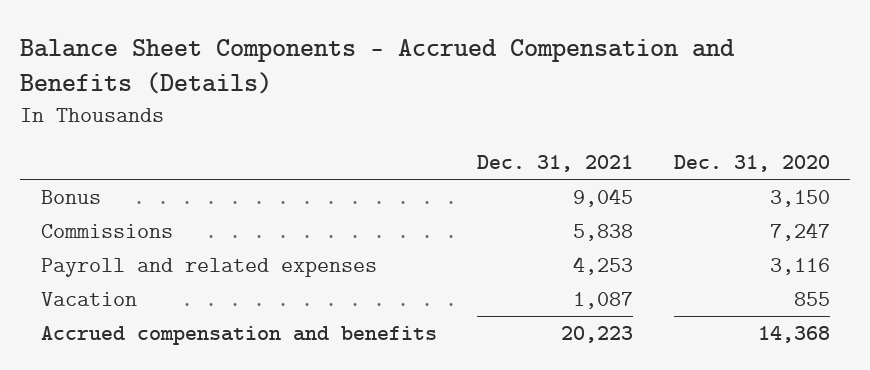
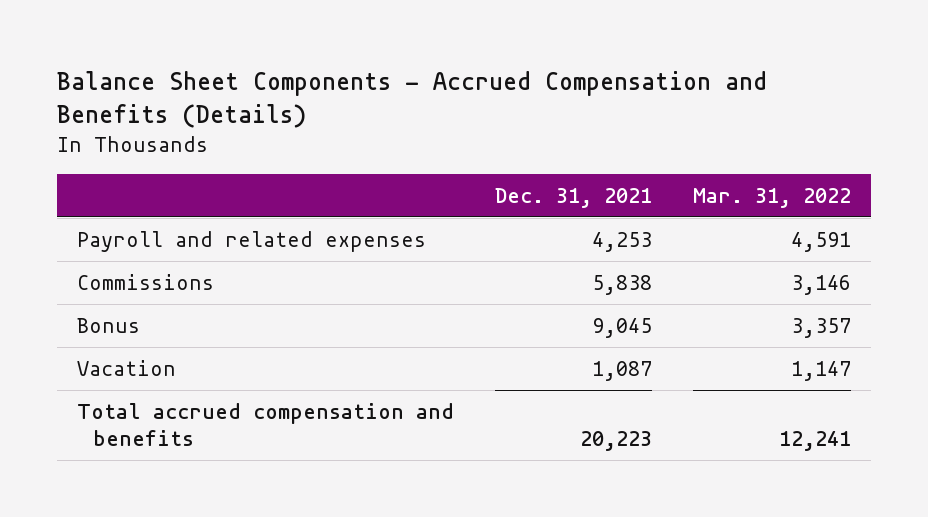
- | Dec. 31, 2021 | Dec. 31, 2020
+ | Dec. 31, 2021 | Mar. 31, 2022
moved down: Commissions | 5,838 | 3,146
moved down: Bonus | 9,045 | 3,357
- Accrued compensation and benefits | 20,223 | 14,368
+ Total accrued compensation and benefits | 20,223 | 12,241

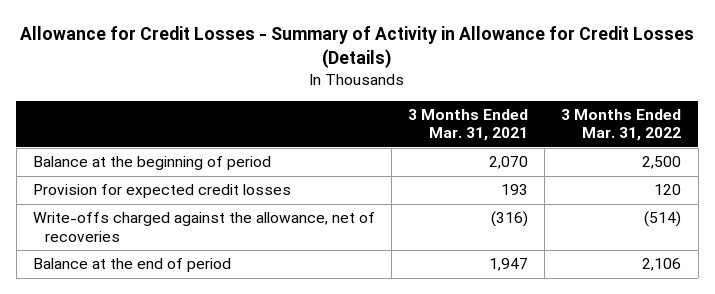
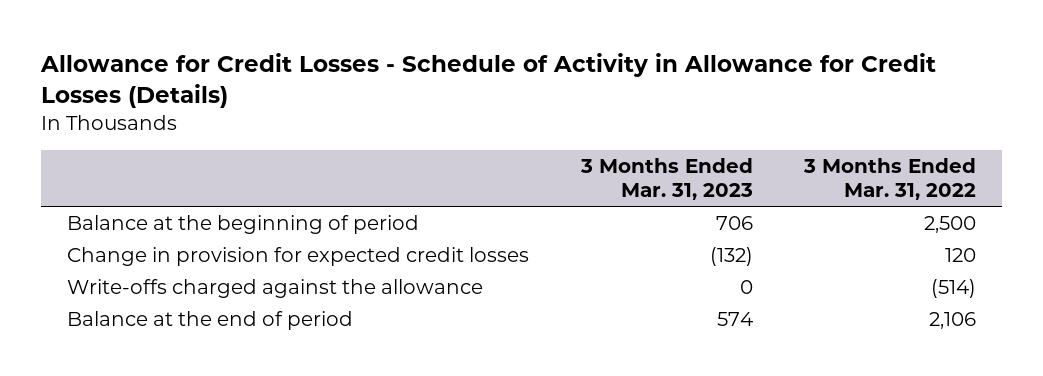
- Allowance for Credit Losses - Summary of Activity in Allowance for Credit Losses (Details)
+ Allowance for Credit Losses - Schedule of Activity in Allowance for Credit Losses (Details)
- | 3 Months Ended Mar. 31, 2021 | 3 Months Ended Mar. 31, 2022
+ | 3 Months Ended Mar. 31, 2023 | 3 Months Ended Mar. 31, 2022
- Provision for expected credit losses | 193 | 120
- Write-offs charged against the allowance, net of recoveries | (316) | (514)
+ Change in provision for expected credit losses | (132) | 120
+ Write-offs charged against the allowance | 0 | (514)

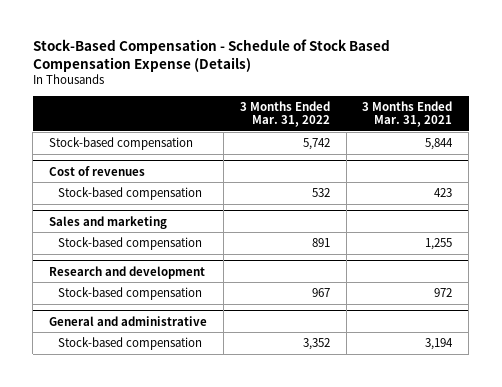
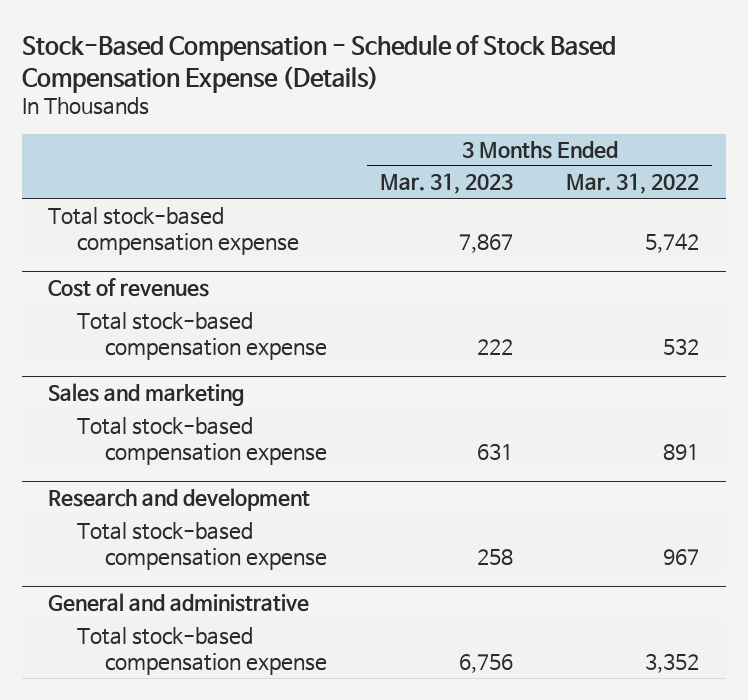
- | 3 Months Ended Mar. 31, 2022 | 3 Months Ended Mar. 31, 2021
+ | 3 Months Ended Mar. 31, 2023 | 3 Months Ended Mar. 31, 2022
- Stock-based compensation | 5,742 | 5,844
+ Total stock-based compensation expense | 7,867 | 5,742
@ Cost of revenues
- Stock-based compensation | 532 | 423
+ Total stock-based compensation expense | 222 | 532
@ Sales and marketing
- Stock-based compensation | 891 | 1,255
+ Total stock-based compensation expense | 631 | 891
@ Research and development
- Stock-based compensation | 967 | 972
+ Total stock-based compensation expense | 258 | 967
@ General and administrative
- Stock-based compensation | 3,352 | 3,194
+ Total stock-based compensation expense | 6,756 | 3,352

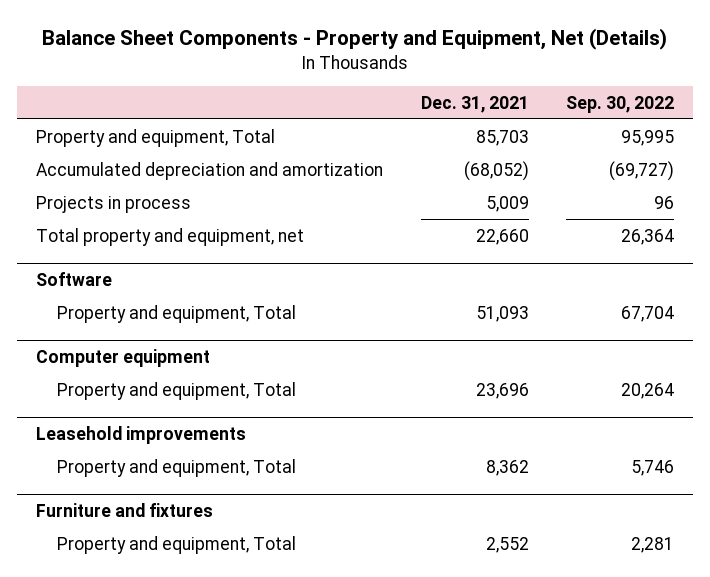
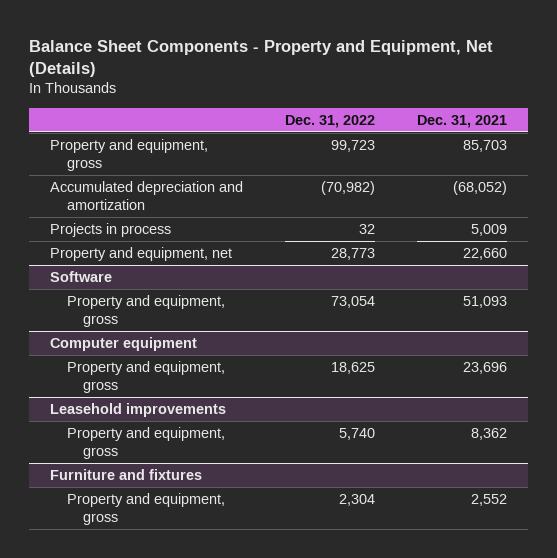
- | Dec. 31, 2021 | Sep. 30, 2022
+ | Dec. 31, 2022 | Dec. 31, 2021
- Property and equipment, Total | 85,703 | 95,995
+ Property and equipment, gross | 99,723 | 85,703
- Total property and equipment, net | 22,660 | 26,364
+ Property and equipment, net | 28,773 | 22,660
@ Software
- Property and equipment, Total | 51,093 | 67,704
+ Property and equipment, gross | 73,054 | 51,093
@ Computer equipment
- Property and equipment, Total | 23,696 | 20,264
+ Property and equipment, gross | 18,625 | 23,696
@ Leasehold improvements
- Property and equipment, Total | 8,362 | 5,746
+ Property and equipment, gross | 5,740 | 8,362
@ Furniture and fixtures
- Property and equipment, Total | 2,552 | 2,281
+ Property and equipment, gross | 2,304 | 2,552

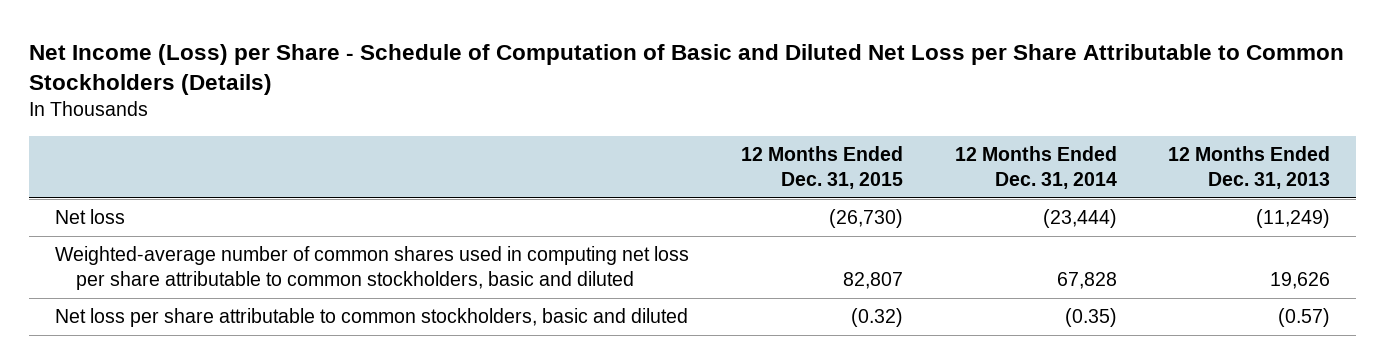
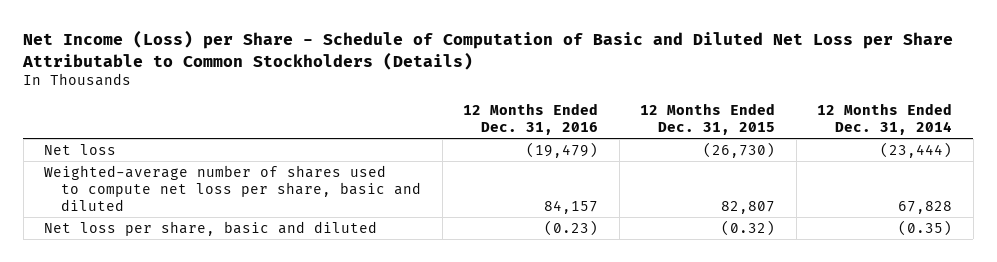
- | 12 Months Ended Dec. 31, 2015 | 12 Months Ended Dec. 31, 2014 | 12 Months Ended Dec. 31, 2013
+ | 12 Months Ended Dec. 31, 2016 | 12 Months Ended Dec. 31, 2015 | 12 Months Ended Dec. 31, 2014
- Weighted-average number of common shares used in computing net loss per share attributable to common stockholders, basic and diluted | 82,807 | 67,828 | 19,626
- Net loss per share attributable to common stockholders, basic and diluted | (0.32) | (0.35) | (0.57)
+ Weighted-average number of shares used to compute net loss per share, basic and diluted | 84,157 | 82,807 | 67,828
+ Net loss per share, basic and diluted | (0.23) | (0.32) | (0.35)

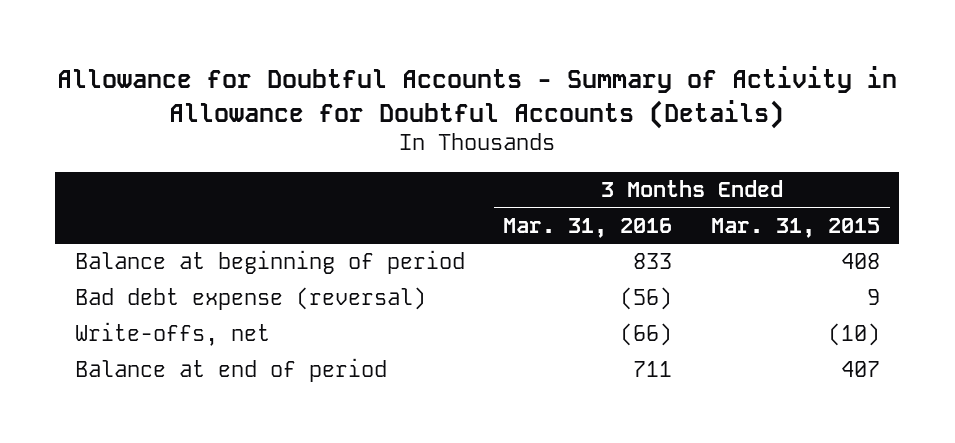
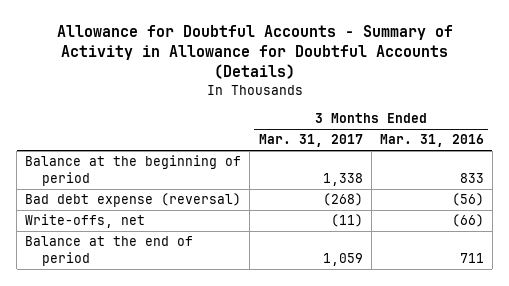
- | 3 Months Ended Mar. 31, 2016 | 3 Months Ended Mar. 31, 2015
+ | 3 Months Ended Mar. 31, 2017 | 3 Months Ended Mar. 31, 2016
- Balance at beginning of period | 833 | 408
+ Balance at the beginning of period | 1,338 | 833
- Balance at end of period | 711 | 407
+ Balance at the end of period | 1,059 | 711

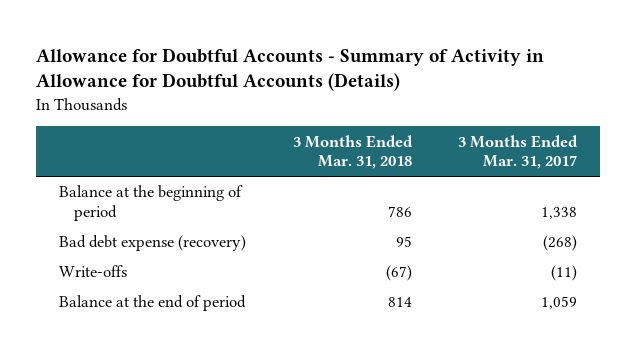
- | 3 Months Ended Mar. 31, 2017 | 3 Months Ended Mar. 31, 2016
+ | 3 Months Ended Mar. 31, 2018 | 3 Months Ended Mar. 31, 2017
- Bad debt expense (reversal) | (268) | (56)
- Write-offs, net | (11) | (66)
+ Bad debt expense (recovery) | 95 | (268)
+ Write-offs | (67) | (11)

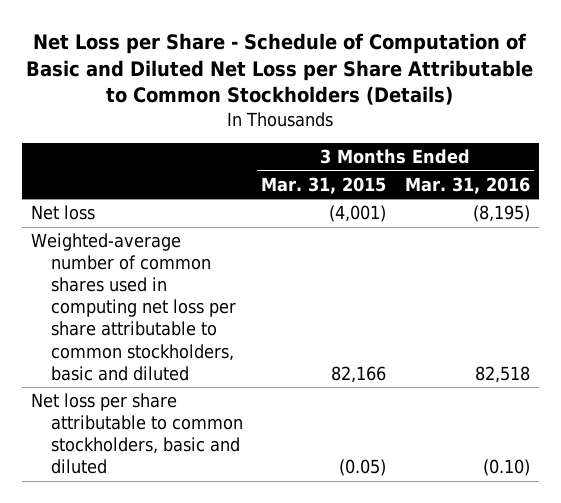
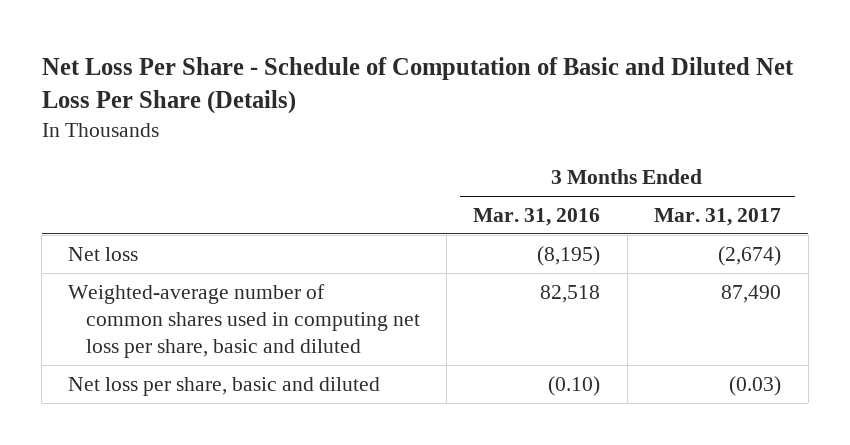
- Net Loss per Share - Schedule of Computation of Basic and Diluted Net Loss per Share Attributable to Common Stockholders (Details)
+ Net Loss Per Share - Schedule of Computation of Basic and Diluted Net Loss Per Share (Details)
- | 3 Months Ended Mar. 31, 2015 | 3 Months Ended Mar. 31, 2016
+ | 3 Months Ended Mar. 31, 2016 | 3 Months Ended Mar. 31, 2017
- Weighted-average number of common shares used in computing net loss per share attributable to common stockholders, basic and diluted | 82,166 | 82,518
- Net loss per share attributable to common stockholders, basic and diluted | (0.05) | (0.10)
+ Weighted-average number of common shares used in computing net loss per share, basic and diluted | 82,518 | 87,490
+ Net loss per share, basic and diluted | (0.10) | (0.03)

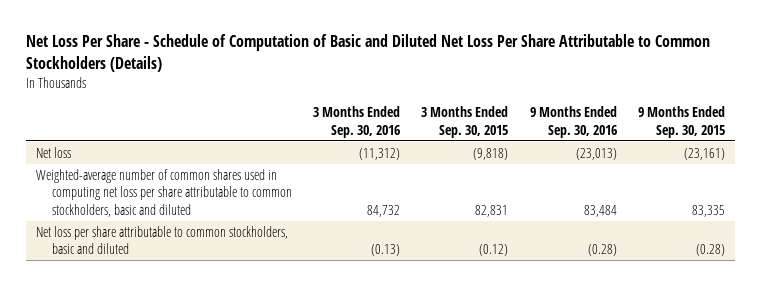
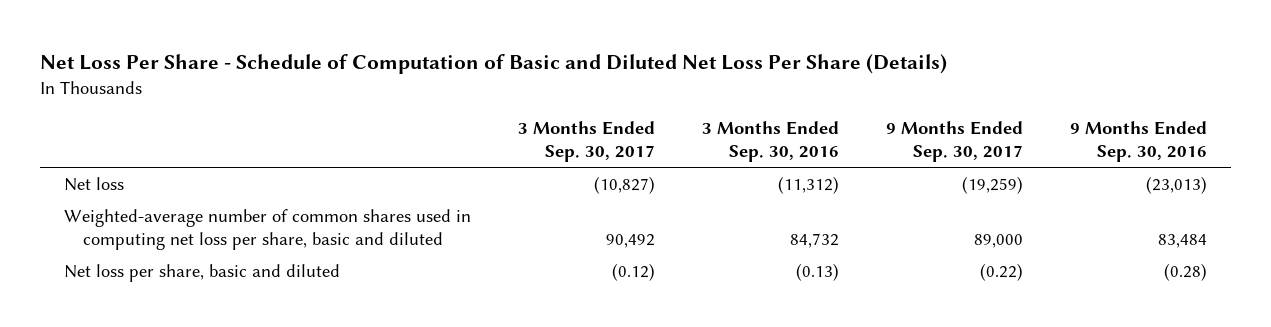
- Net Loss Per Share - Schedule of Computation of Basic and Diluted Net Loss Per Share Attributable to Common Stockholders (Details)
+ Net Loss Per Share - Schedule of Computation of Basic and Diluted Net Loss Per Share (Details)
- | 3 Months Ended Sep. 30, 2016 | 3 Months Ended Sep. 30, 2015 | 9 Months Ended Sep. 30, 2016 | 9 Months Ended Sep. 30, 2015
+ | 3 Months Ended Sep. 30, 2017 | 3 Months Ended Sep. 30, 2016 | 9 Months Ended Sep. 30, 2017 | 9 Months Ended Sep. 30, 2016
- Weighted-average number of common shares used in computing net loss per share attributable to common stockholders, basic and diluted | 84,732 | 82,831 | 83,484 | 83,335
- Net loss per share attributable to common stockholders, basic and diluted | (0.13) | (0.12) | (0.28) | (0.28)
+ Weighted-average number of common shares used in computing net loss per share, basic and diluted | 90,492 | 84,732 | 89,000 | 83,484
+ Net loss per share, basic and diluted | (0.12) | (0.13) | (0.22) | (0.28)

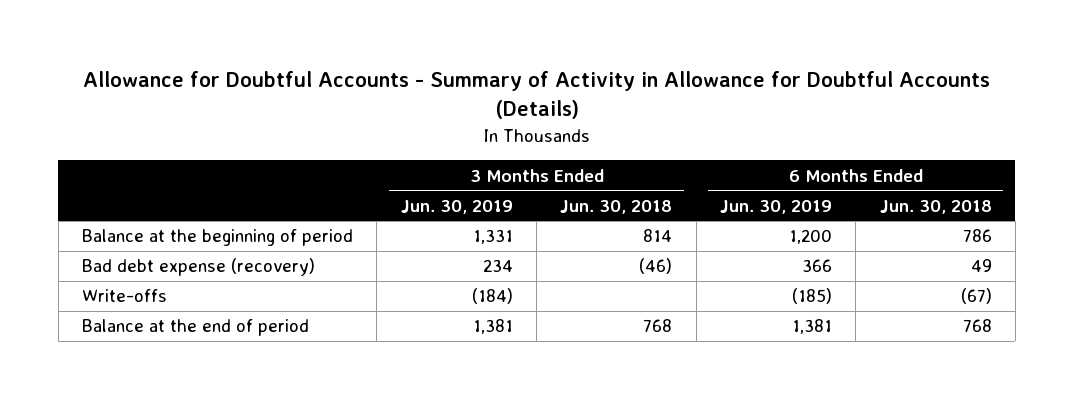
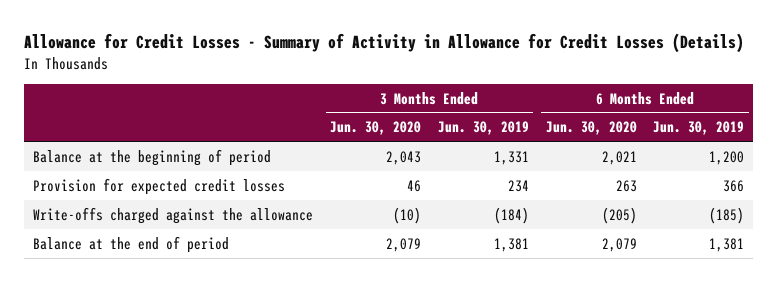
- Allowance for Doubtful Accounts - Summary of Activity in Allowance for Doubtful Accounts (Details)
+ Allowance for Credit Losses - Summary of Activity in Allowance for Credit Losses (Details)
- | 3 Months Ended Jun. 30, 2019 | 3 Months Ended Jun. 30, 2018 | 6 Months Ended Jun. 30, 2019 | 6 Months Ended Jun. 30, 2018
+ | 3 Months Ended Jun. 30, 2020 | 3 Months Ended Jun. 30, 2019 | 6 Months Ended Jun. 30, 2020 | 6 Months Ended Jun. 30, 2019
- Bad debt expense (recovery) | 234 | (46) | 366 | 49
- Write-offs | (184) | | (185) | (67)
+ Provision for expected credit losses | 46 | 234 | 263 | 366
+ Write-offs charged against the allowance | (10) | (184) | (205) | (185)

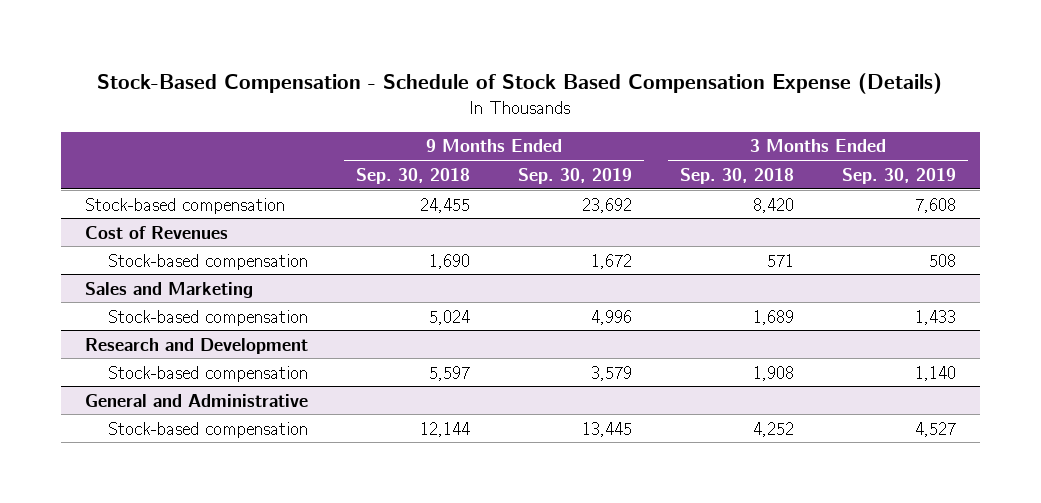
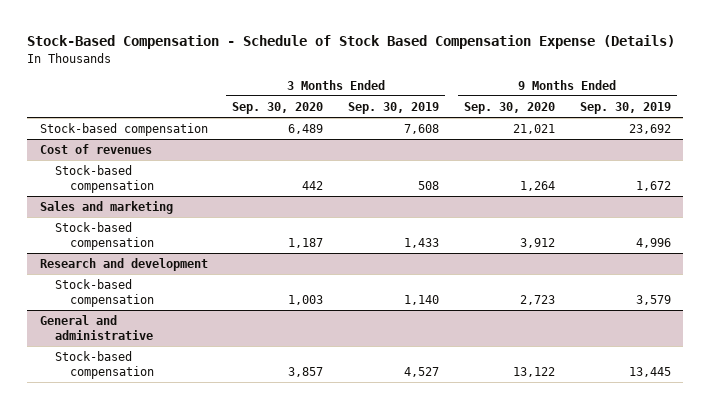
- | 9 Months Ended Sep. 30, 2018 | 9 Months Ended Sep. 30, 2019 | 3 Months Ended Sep. 30, 2018 | 3 Months Ended Sep. 30, 2019
+ | 3 Months Ended Sep. 30, 2020 | 3 Months Ended Sep. 30, 2019 | 9 Months Ended Sep. 30, 2020 | 9 Months Ended Sep. 30, 2019
- Cost of Revenues
+ Cost of revenues
- Sales and Marketing
+ Sales and marketing
- Research and Development
+ Research and development
- General and Administrative
+ General and administrative

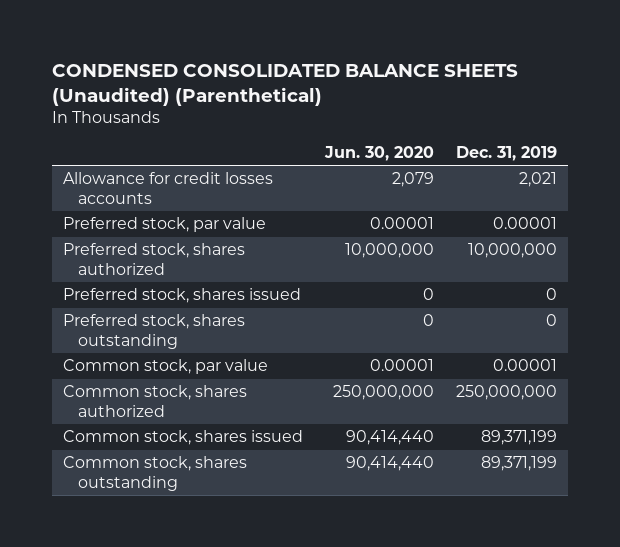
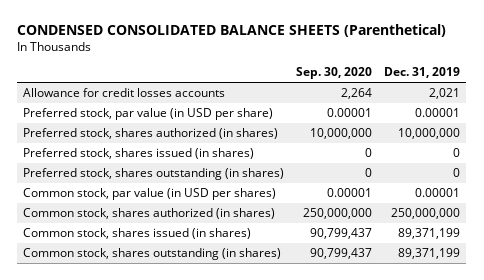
- CONDENSED CONSOLIDATED BALANCE SHEETS (Unaudited) (Parenthetical)
+ CONDENSED CONSOLIDATED BALANCE SHEETS (Parenthetical)
- | Jun. 30, 2020 | Dec. 31, 2019
+ | Sep. 30, 2020 | Dec. 31, 2019
- Preferred stock, par value | 0.00001 | 0.00001
- Preferred stock, shares authorized | 10,000,000 | 10,000,000
- Preferred stock, shares issued | 0 | 0
- Preferred stock, shares outstanding | 0 | 0
- Common stock, par value | 0.00001 | 0.00001
- Common stock, shares authorized | 250,000,000 | 250,000,000
- Common stock, shares issued | 90,414,440 | 89,371,199
- Common stock, shares outstanding | 90,414,440 | 89,371,199
+ Preferred stock, par value (in USD per share) | 0.00001 | 0.00001
+ Preferred stock, shares authorized (in shares) | 10,000,000 | 10,000,000
+ Preferred stock, shares issued (in shares) | 0 | 0
+ Preferred stock, shares outstanding (in shares) | 0 | 0
+ Common stock, par value (in USD per shares) | 0.00001 | 0.00001
+ Common stock, shares authorized (in shares) | 250,000,000 | 250,000,000
+ Common stock, shares issued (in shares) | 90,799,437 | 89,371,199
+ Common stock, shares outstanding (in shares) | 90,799,437 | 89,371,199

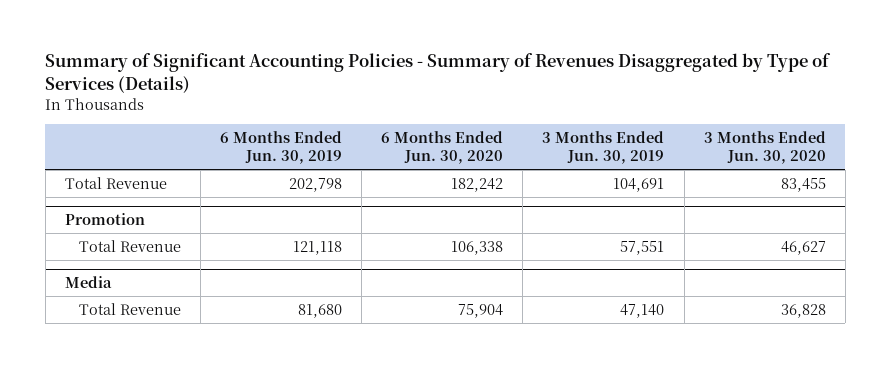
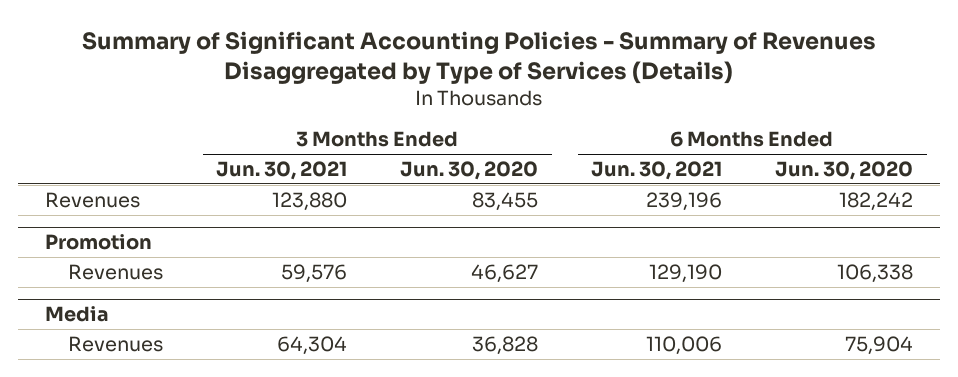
- | 6 Months Ended Jun. 30, 2019 | 6 Months Ended Jun. 30, 2020 | 3 Months Ended Jun. 30, 2019 | 3 Months Ended Jun. 30, 2020
+ | 3 Months Ended Jun. 30, 2021 | 3 Months Ended Jun. 30, 2020 | 6 Months Ended Jun. 30, 2021 | 6 Months Ended Jun. 30, 2020
- Total Revenue | 202,798 | 182,242 | 104,691 | 83,455
+ Revenues | 123,880 | 83,455 | 239,196 | 182,242
@ Promotion
- Total Revenue | 121,118 | 106,338 | 57,551 | 46,627
+ Revenues | 59,576 | 46,627 | 129,190 | 106,338
@ Media
- Total Revenue | 81,680 | 75,904 | 47,140 | 36,828
+ Revenues | 64,304 | 36,828 | 110,006 | 75,904

